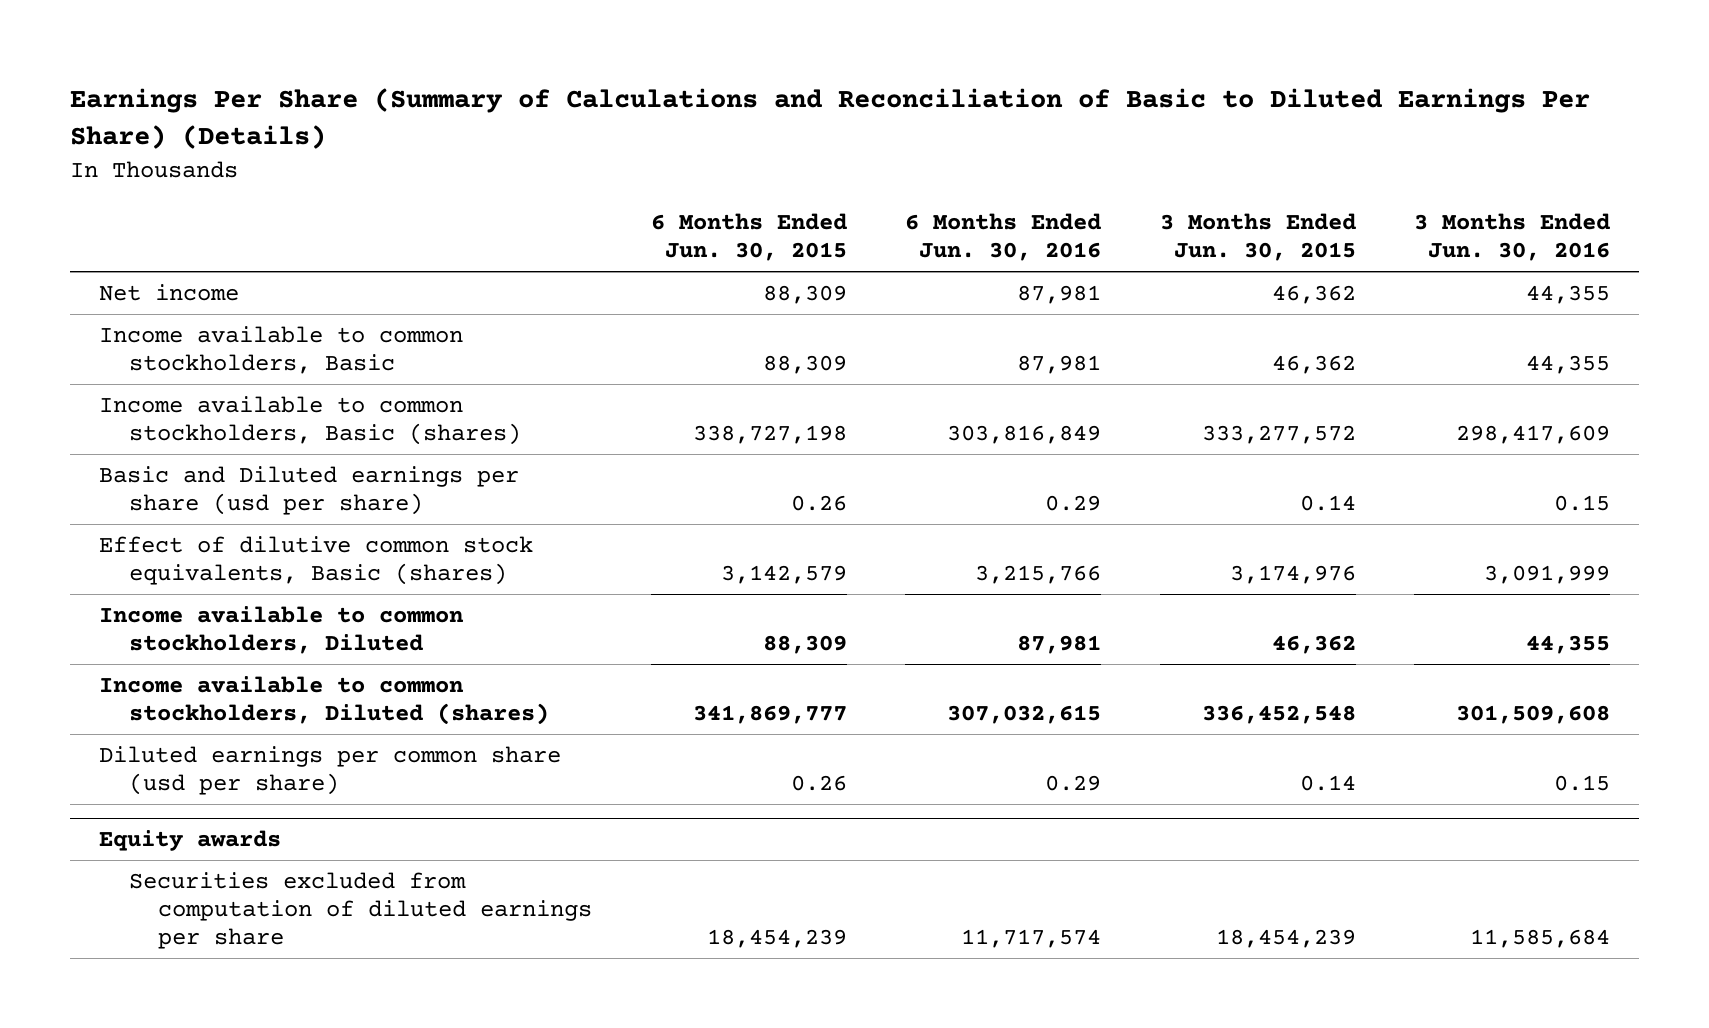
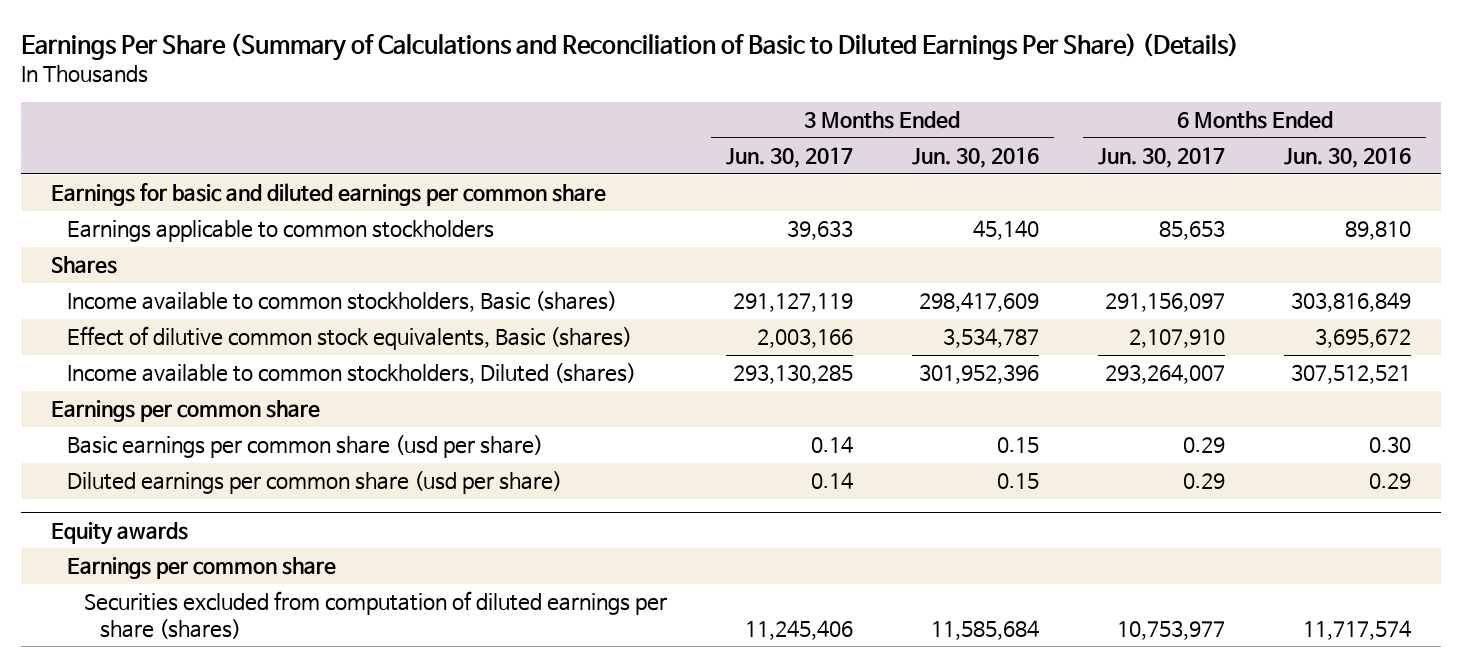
- | 6 Months Ended Jun. 30, 2015 | 6 Months Ended Jun. 30, 2016 | 3 Months Ended Jun. 30, 2015 | 3 Months Ended Jun. 30, 2016
+ | 3 Months Ended Jun. 30, 2017 | 3 Months Ended Jun. 30, 2016 | 6 Months Ended Jun. 30, 2017 | 6 Months Ended Jun. 30, 2016
- Net income | 88,309 | 87,981 | 46,362 | 44,355
- Income available to common stockholders, Basic | 88,309 | 87,981 | 46,362 | 44,355
+ Earnings for basic and diluted earnings per common share
+ Earnings applicable to common stockholders | 39,633 | 45,140 | 85,653 | 89,810
+ Shares
- Basic and Diluted earnings per share (usd per share) | 0.26 | 0.29 | 0.14 | 0.15
- Effect of dilutive common stock equivalents, Basic (shares) | 3,142,579 | 3,215,766 | 3,174,976 | 3,091,999
- Income available to common stockholders, Diluted | 88,309 | 87,981 | 46,362 | 44,355
- Income available to common stockholders, Diluted (shares) | 341,869,777 | 307,032,615 | 336,452,548 | 301,509,608
+ Effect of dilutive common stock equivalents, Basic (shares) | 2,003,166 | 3,534,787 | 2,107,910 | 3,695,672
+ Income available to common stockholders, Diluted (shares) | 293,130,285 | 301,952,396 | 293,264,007 | 307,512,521
+ Earnings per common share
+ Basic earnings per common share (usd per share) | 0.14 | 0.15 | 0.29 | 0.30
@ Equity awards
- Securities excluded from computation of diluted earnings per share | 18,454,239 | 11,717,574 | 18,454,239 | 11,585,684
+ Earnings per common share
+ Securities excluded from computation of diluted earnings per share (shares) | 11,245,406 | 11,585,684 | 10,753,977 | 11,717,574

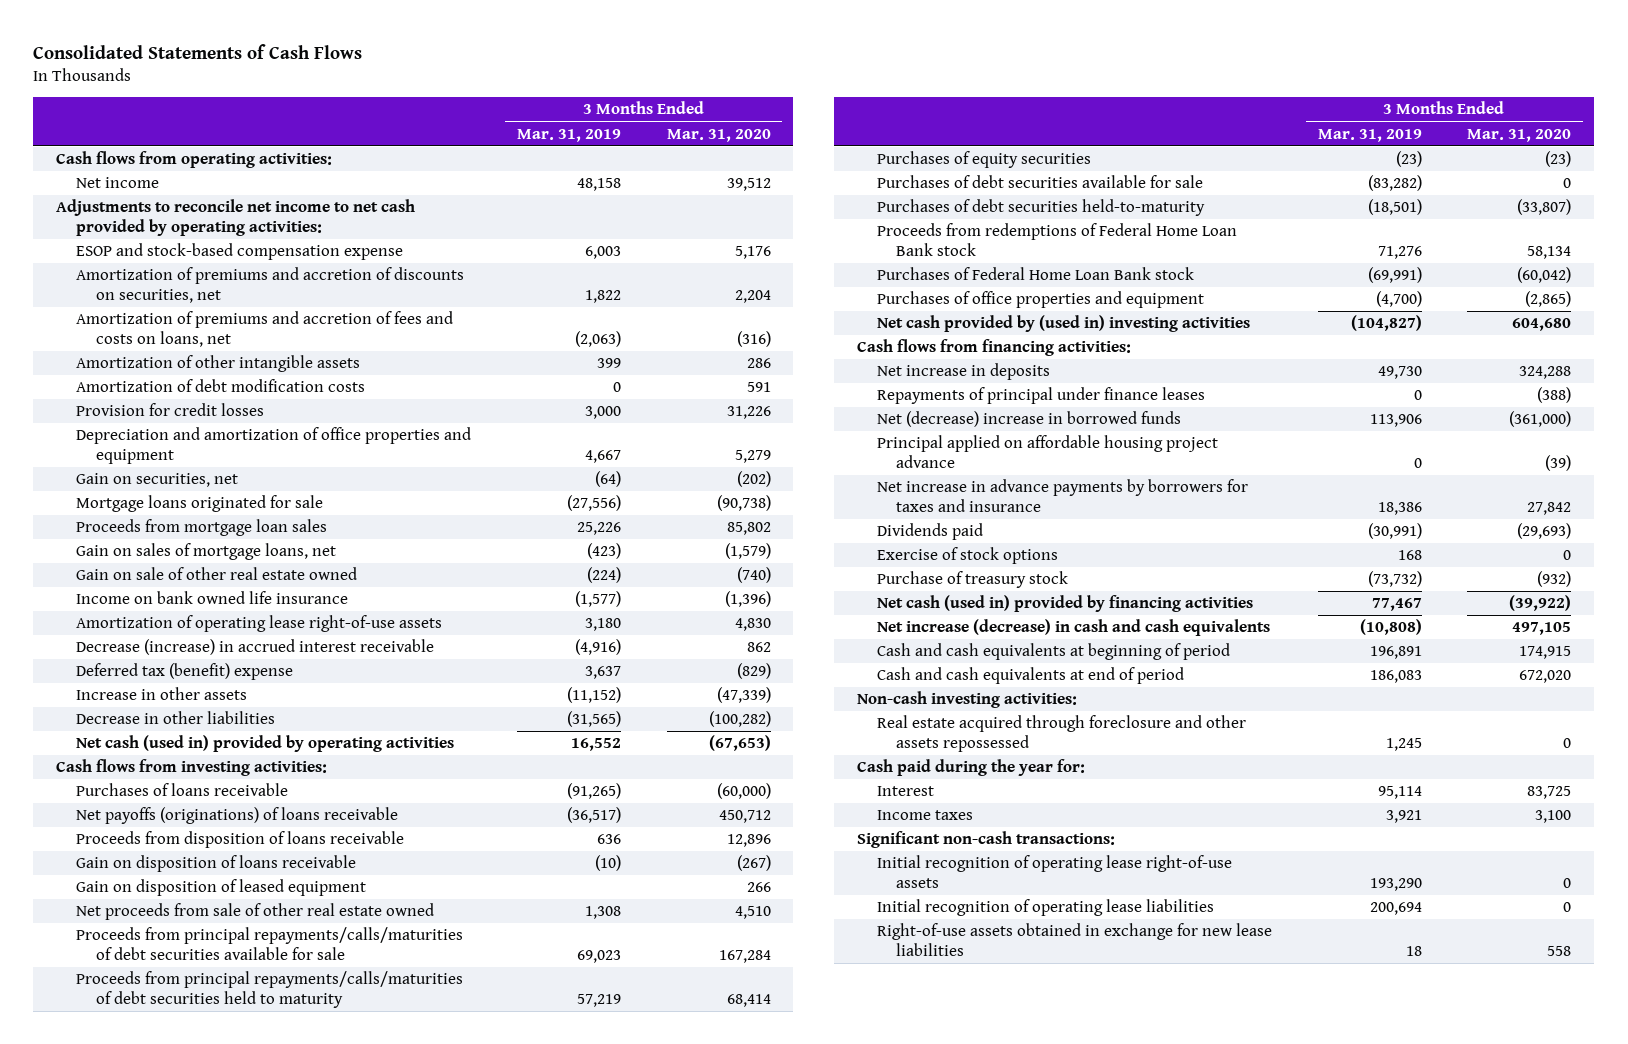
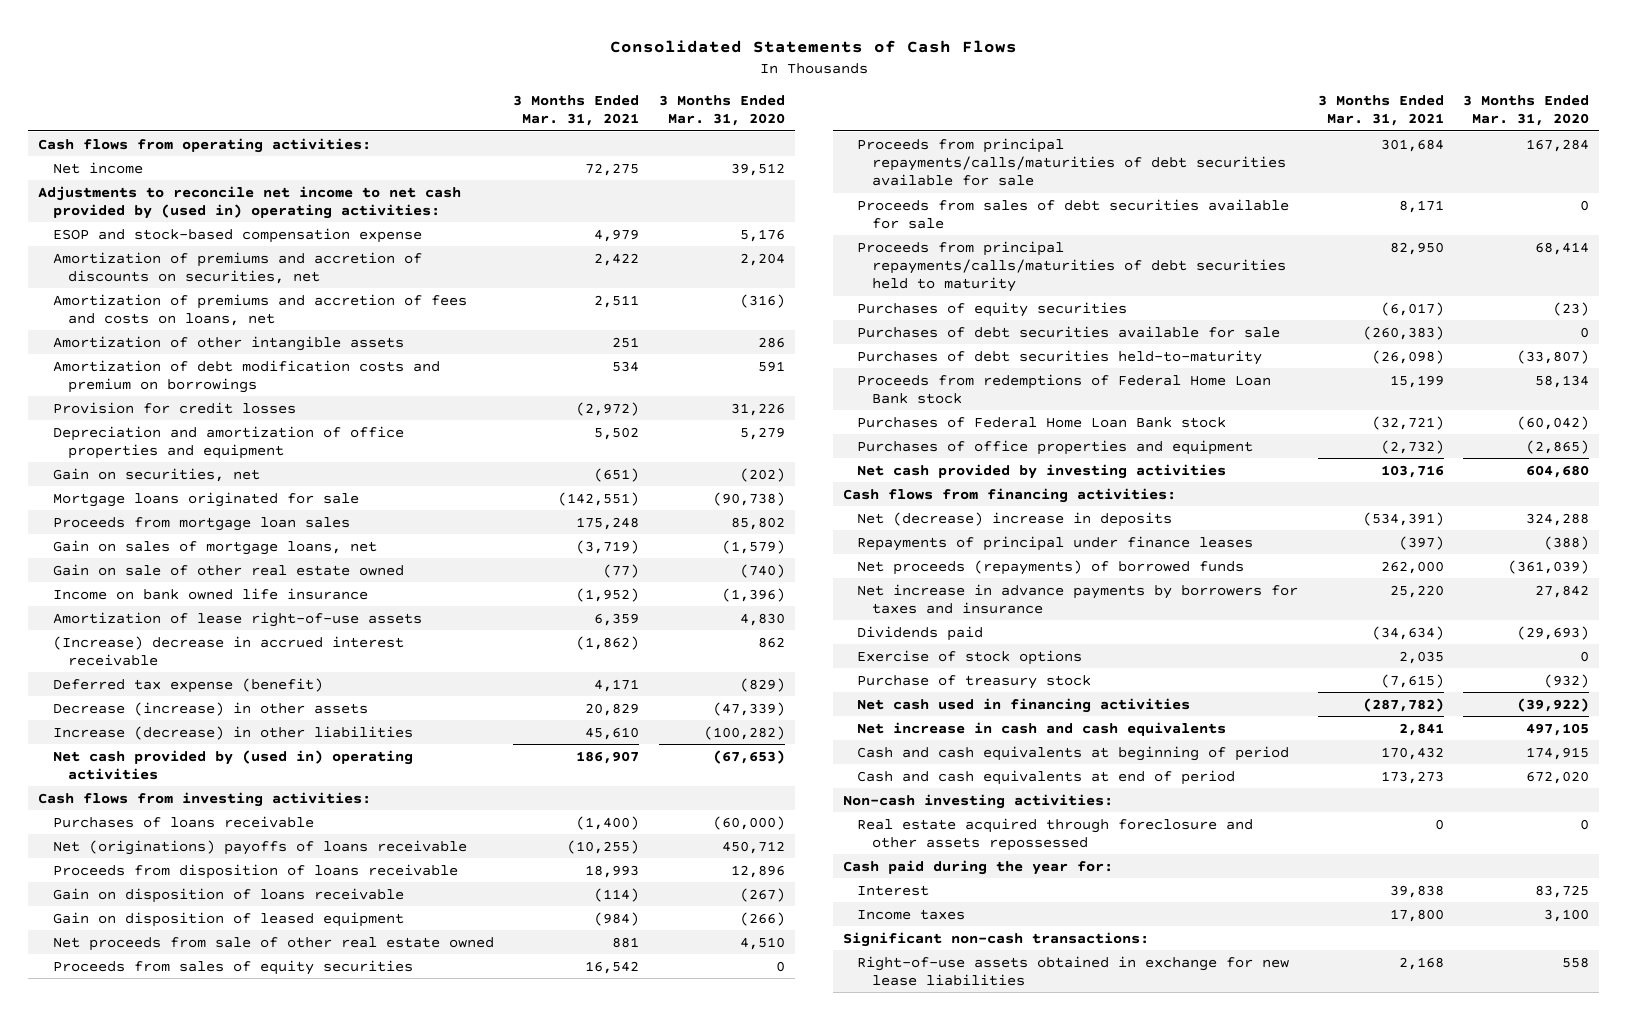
- | 3 Months Ended Mar. 31, 2019 | 3 Months Ended Mar. 31, 2020
+ | 3 Months Ended Mar. 31, 2021 | 3 Months Ended Mar. 31, 2020
- Adjustments to reconcile net income to net cash provided by operating activities:
+ Adjustments to reconcile net income to net cash provided by (used in) operating activities:
- Amortization of debt modification costs | 0 | 591
+ Amortization of debt modification costs and premium on borrowings | 534 | 591
- Amortization of operating lease right-of-use assets | 3,180 | 4,830
- Decrease (increase) in accrued interest receivable | (4,916) | 862
- Deferred tax (benefit) expense | 3,637 | (829)
- Increase in other assets | (11,152) | (47,339)
- Decrease in other liabilities | (31,565) | (100,282)
- Net cash (used in) provided by operating activities | 16,552 | (67,653)
+ Amortization of lease right-of-use assets | 6,359 | 4,830
+ (Increase) decrease in accrued interest receivable | (1,862) | 862
+ Deferred tax expense (benefit) | 4,171 | (829)
+ Decrease (increase) in other assets | 20,829 | (47,339)
+ Increase (decrease) in other liabilities | 45,610 | (100,282)
+ Net cash provided by (used in) operating activities | 186,907 | (67,653)
- Net payoffs (originations) of loans receivable | (36,517) | 450,712
+ Net (originations) payoffs of loans receivable | (10,255) | 450,712
- Gain on disposition of leased equipment | | 266
+ Gain on disposition of leased equipment | (984) | (266)
+ Proceeds from sales of equity securities | 16,542 | 0
+ Proceeds from sales of debt securities available for sale | 8,171 | 0
- Net cash provided by (used in) investing activities | (104,827) | 604,680
+ Net cash provided by investing activities | 103,716 | 604,680
- Net increase in deposits | 49,730 | 324,288
+ Net (decrease) increase in deposits | (534,391) | 324,288
- Net (decrease) increase in borrowed funds | 113,906 | (361,000)
- Principal applied on affordable housing project advance | 0 | (39)
+ Net proceeds (repayments) of borrowed funds | 262,000 | (361,039)
- Net cash (used in) provided by financing activities | 77,467 | (39,922)
- Net increase (decrease) in cash and cash equivalents | (10,808) | 497,105
+ Net cash used in financing activities | (287,782) | (39,922)
+ Net increase in cash and cash equivalents | 2,841 | 497,105
- Initial recognition of operating lease right-of-use assets | 193,290 | 0
- Initial recognition of operating lease liabilities | 200,694 | 0

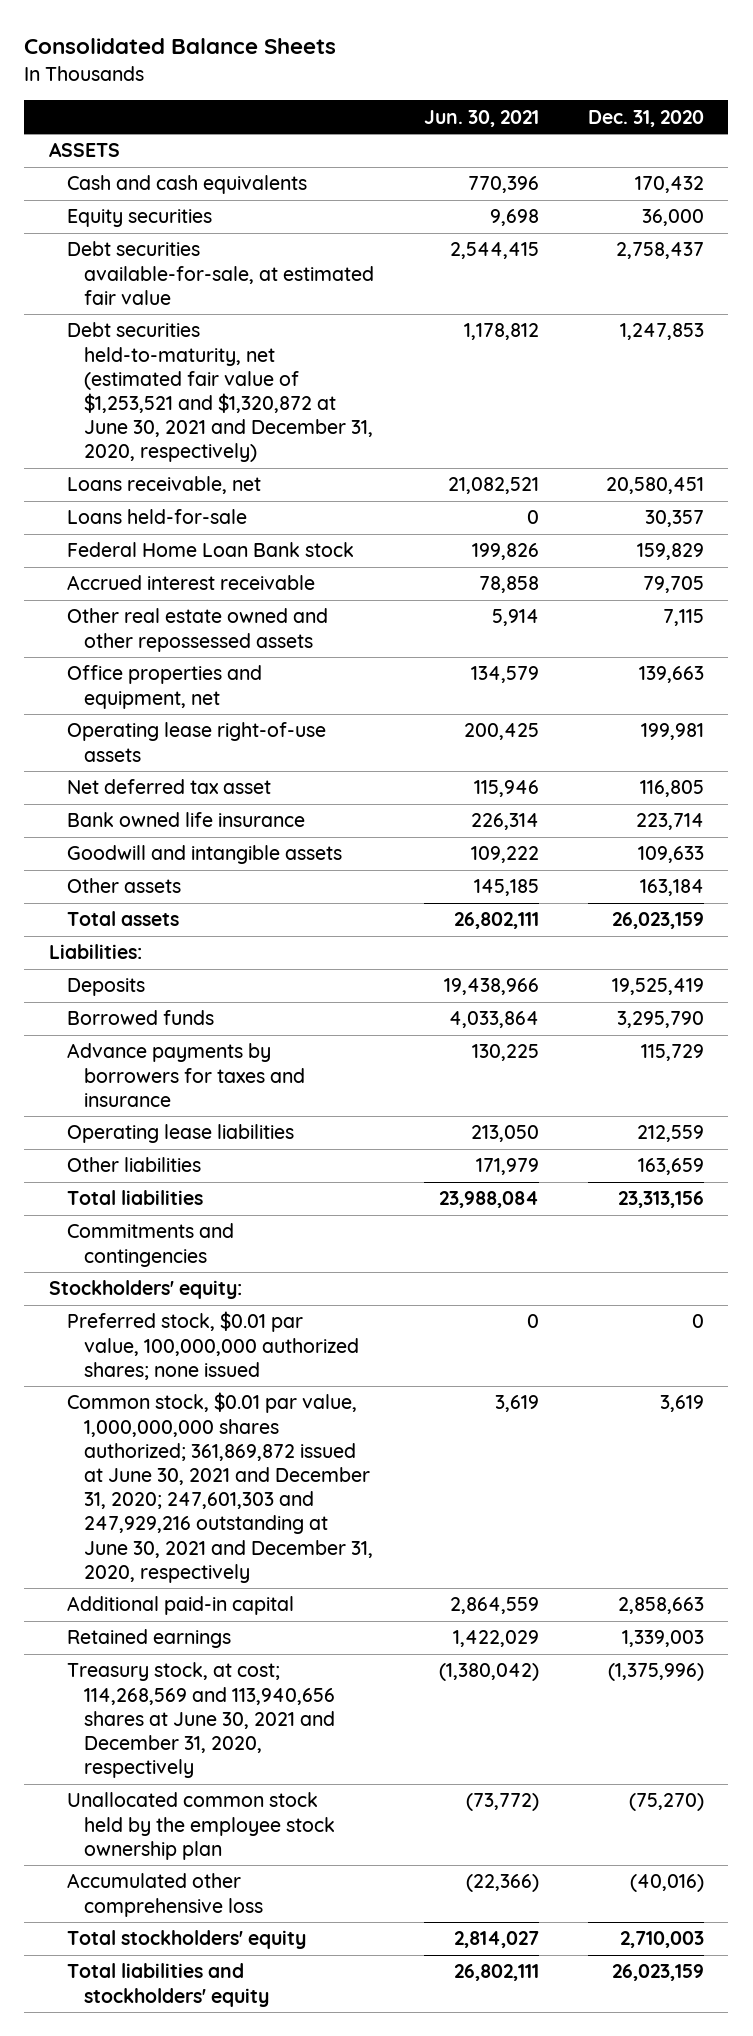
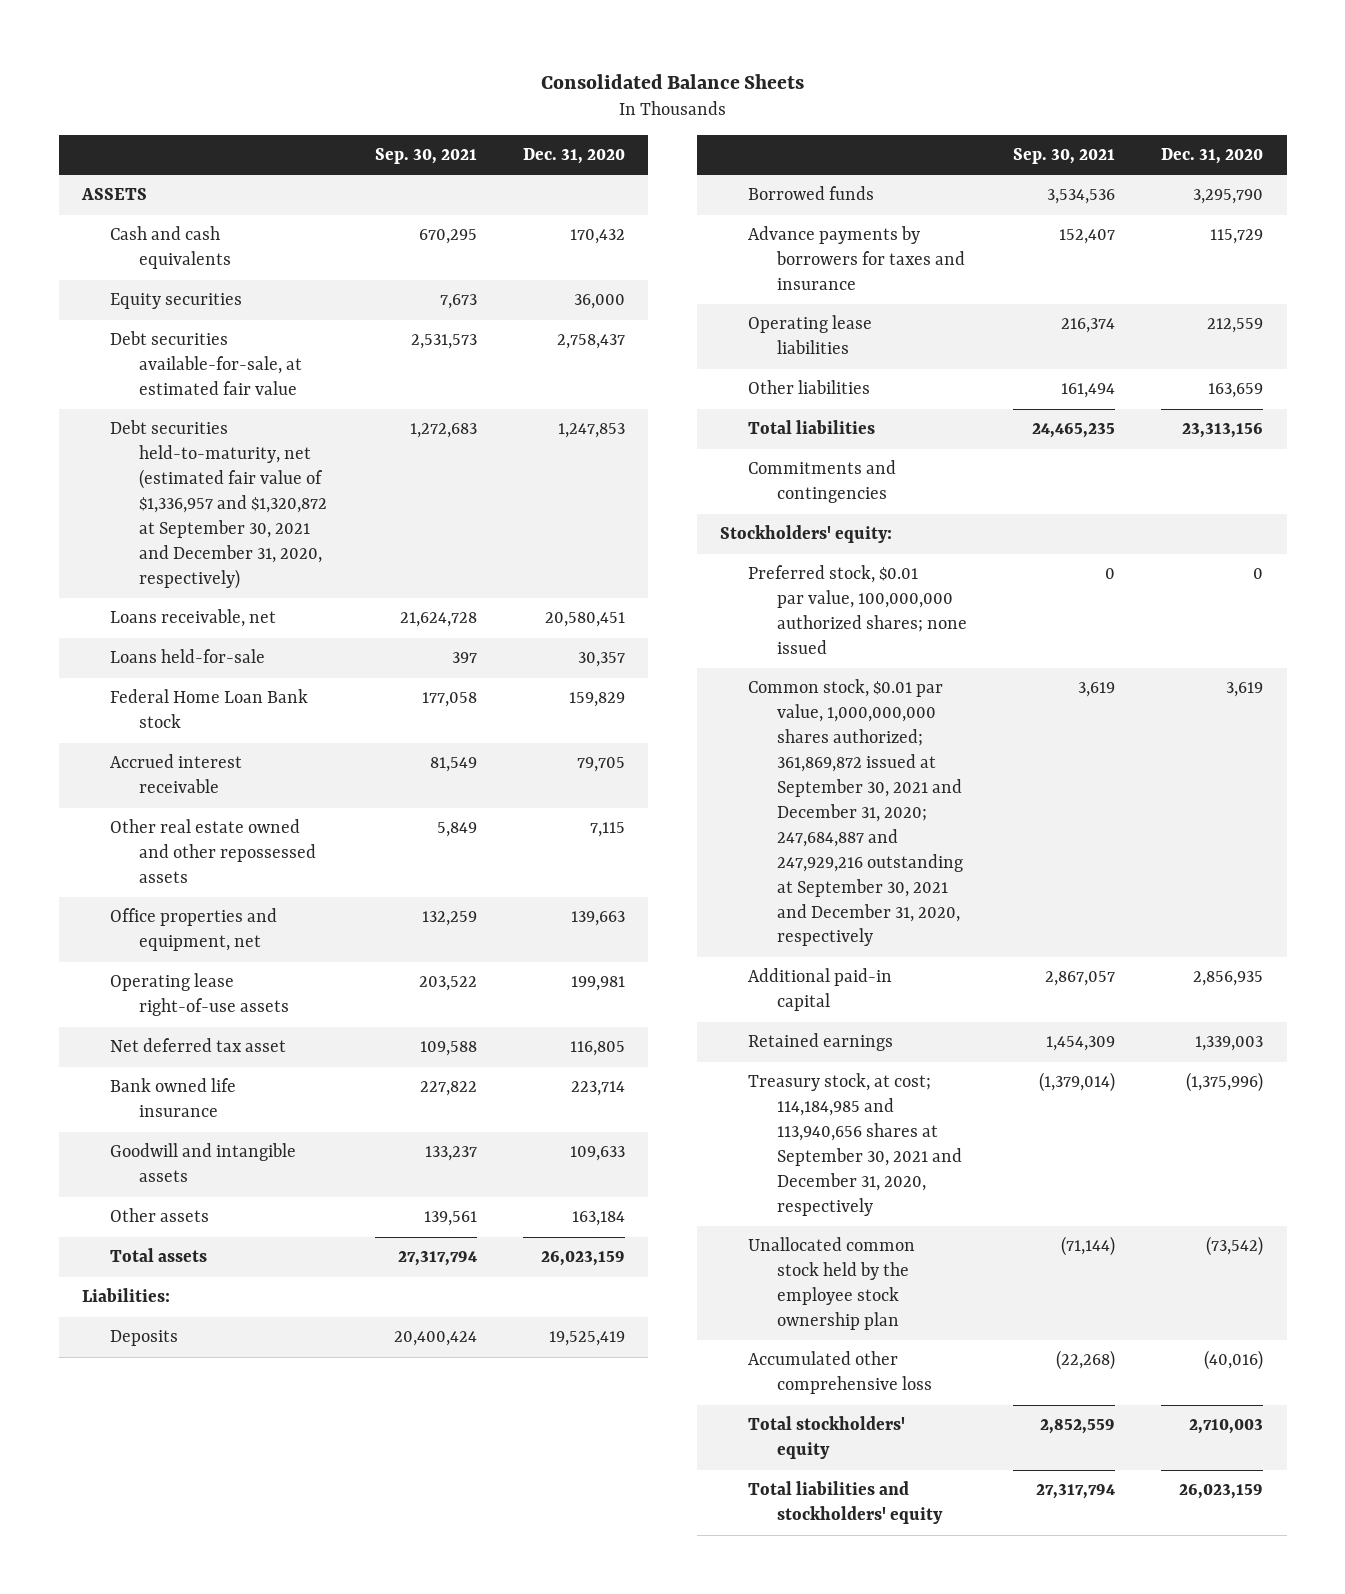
- | Jun. 30, 2021 | Dec. 31, 2020
+ | Sep. 30, 2021 | Dec. 31, 2020
- Debt securities held-to-maturity, net (estimated fair value of $1,253,521 and $1,320,872 at June 30, 2021 and December 31, 2020, respectively) | 1,178,812 | 1,247,853
+ Debt securities held-to-maturity, net (estimated fair value of $1,336,957 and $1,320,872 at September 30, 2021 and December 31, 2020, respectively) | 1,272,683 | 1,247,853
- Common stock, $0.01 par value, 1,000,000,000 shares authorized; 361,869,872 issued at June 30, 2021 and December 31, 2020; 247,601,303 and 247,929,216 outstanding at June 30, 2021 and December 31, 2020, respectively | 3,619 | 3,619
- Additional paid-in capital | 2,864,559 | 2,858,663
+ Common stock, $0.01 par value, 1,000,000,000 shares authorized; 361,869,872 issued at September 30, 2021 and December 31, 2020; 247,684,887 and 247,929,216 outstanding at September 30, 2021 and December 31, 2020, respectively | 3,619 | 3,619
+ Additional paid-in capital | 2,867,057 | 2,856,935
- Treasury stock, at cost; 114,268,569 and 113,940,656 shares at June 30, 2021 and December 31, 2020, respectively | (1,380,042) | (1,375,996)
- Unallocated common stock held by the employee stock ownership plan | (73,772) | (75,270)
+ Treasury stock, at cost; 114,184,985 and 113,940,656 shares at September 30, 2021 and December 31, 2020, respectively | (1,379,014) | (1,375,996)
+ Unallocated common stock held by the employee stock ownership plan | (71,144) | (73,542)

